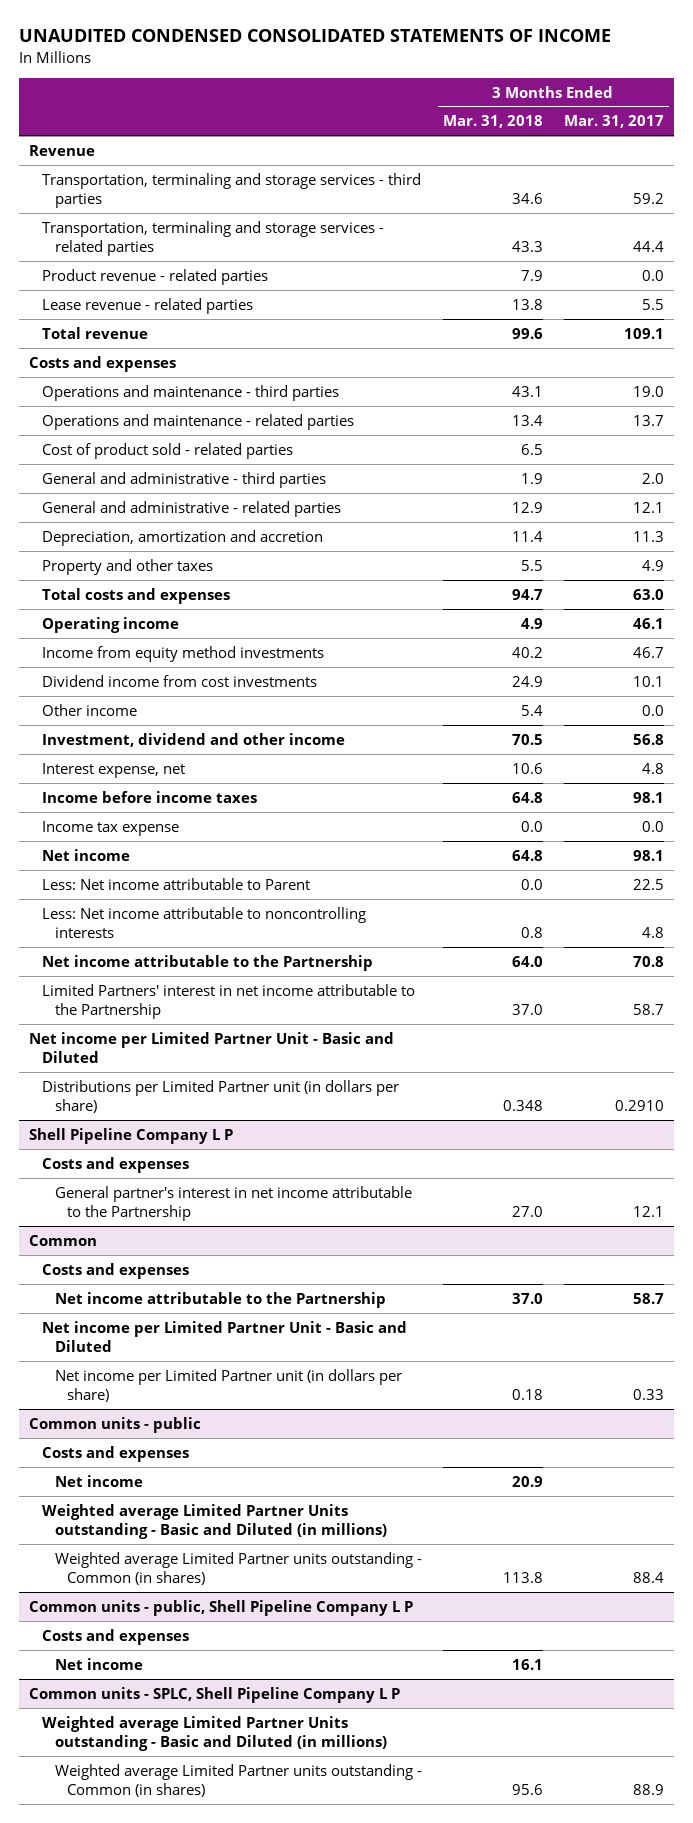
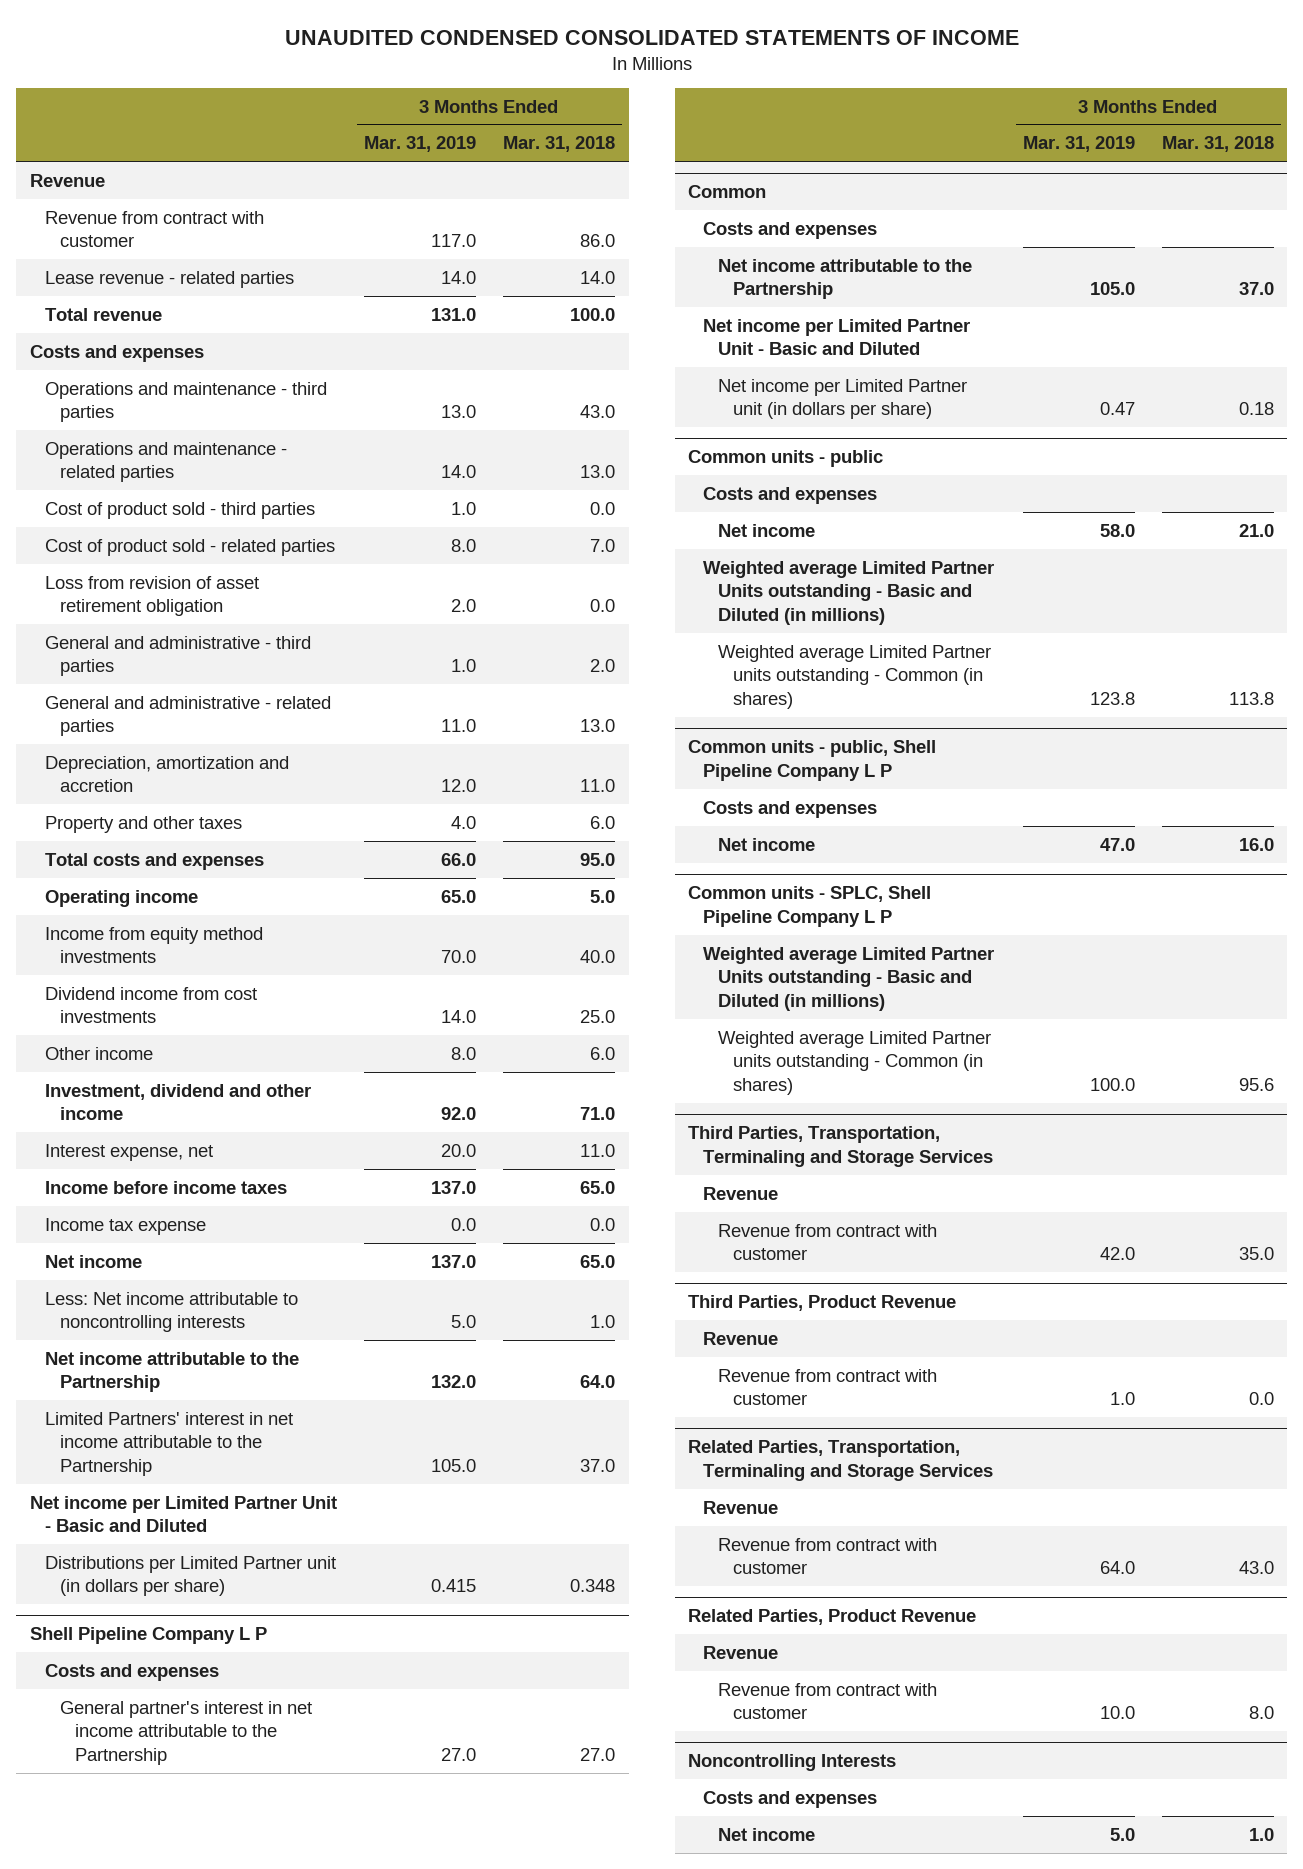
- | 3 Months Ended Mar. 31, 2018 | 3 Months Ended Mar. 31, 2017
+ | 3 Months Ended Mar. 31, 2019 | 3 Months Ended Mar. 31, 2018
- Transportation, terminaling and storage services - third parties | 34.6 | 59.2
- Transportation, terminaling and storage services - related parties | 43.3 | 44.4
- Product revenue - related parties | 7.9 | 0.0
- Lease revenue - related parties | 13.8 | 5.5
- Total revenue | 99.6 | 109.1
+ Revenue from contract with customer | 117.0 | 86.0
+ Lease revenue - related parties | 14.0 | 14.0
+ Total revenue | 131.0 | 100.0
- Operations and maintenance - third parties | 43.1 | 19.0
- Operations and maintenance - related parties | 13.4 | 13.7
- Cost of product sold - related parties | 6.5 |
- General and administrative - third parties | 1.9 | 2.0
- General and administrative - related parties | 12.9 | 12.1
- Depreciation, amortization and accretion | 11.4 | 11.3
- Property and other taxes | 5.5 | 4.9
- Total costs and expenses | 94.7 | 63.0
- Operating income | 4.9 | 46.1
- Income from equity method investments | 40.2 | 46.7
- Dividend income from cost investments | 24.9 | 10.1
- Other income | 5.4 | 0.0
- Investment, dividend and other income | 70.5 | 56.8
- Interest expense, net | 10.6 | 4.8
- Income before income taxes | 64.8 | 98.1
+ Operations and maintenance - third parties | 13.0 | 43.0
+ Operations and maintenance - related parties | 14.0 | 13.0
+ Cost of product sold - third parties | 1.0 | 0.0
+ Cost of product sold - related parties | 8.0 | 7.0
+ Loss from revision of asset retirement obligation | 2.0 | 0.0
+ General and administrative - third parties | 1.0 | 2.0
+ General and administrative - related parties | 11.0 | 13.0
+ Depreciation, amortization and accretion | 12.0 | 11.0
+ Property and other taxes | 4.0 | 6.0
+ Total costs and expenses | 66.0 | 95.0
+ Operating income | 65.0 | 5.0
+ Income from equity method investments | 70.0 | 40.0
+ Dividend income from cost investments | 14.0 | 25.0
+ Other income | 8.0 | 6.0
+ Investment, dividend and other income | 92.0 | 71.0
+ Interest expense, net | 20.0 | 11.0
+ Income before income taxes | 137.0 | 65.0
- Net income | 64.8 | 98.1
- Less: Net income attributable to Parent | 0.0 | 22.5
- Less: Net income attributable to noncontrolling interests | 0.8 | 4.8
+ Net income | 137.0 | 65.0
+ Less: Net income attributable to noncontrolling interests | 5.0 | 1.0
@ Common units - public
- Net income | 20.9 |
+ Net income | 58.0 | 21.0
@ Common units - public, Shell Pipeline Company L P
- Net income | 16.1 |
+ Net income | 47.0 | 16.0
+ Third Parties, Transportation, Terminaling and Storage Services
+ Revenue
+ Revenue from contract with customer | 42.0 | 35.0
+ Third Parties, Product Revenue
+ Revenue
+ Revenue from contract with customer | 1.0 | 0.0
+ Related Parties, Transportation, Terminaling and Storage Services
+ Revenue
+ Revenue from contract with customer | 64.0 | 43.0
+ Related Parties, Product Revenue
+ Revenue
+ Revenue from contract with customer | 10.0 | 8.0
+ Noncontrolling Interests
+ Costs and expenses
+ Net income | 5.0 | 1.0

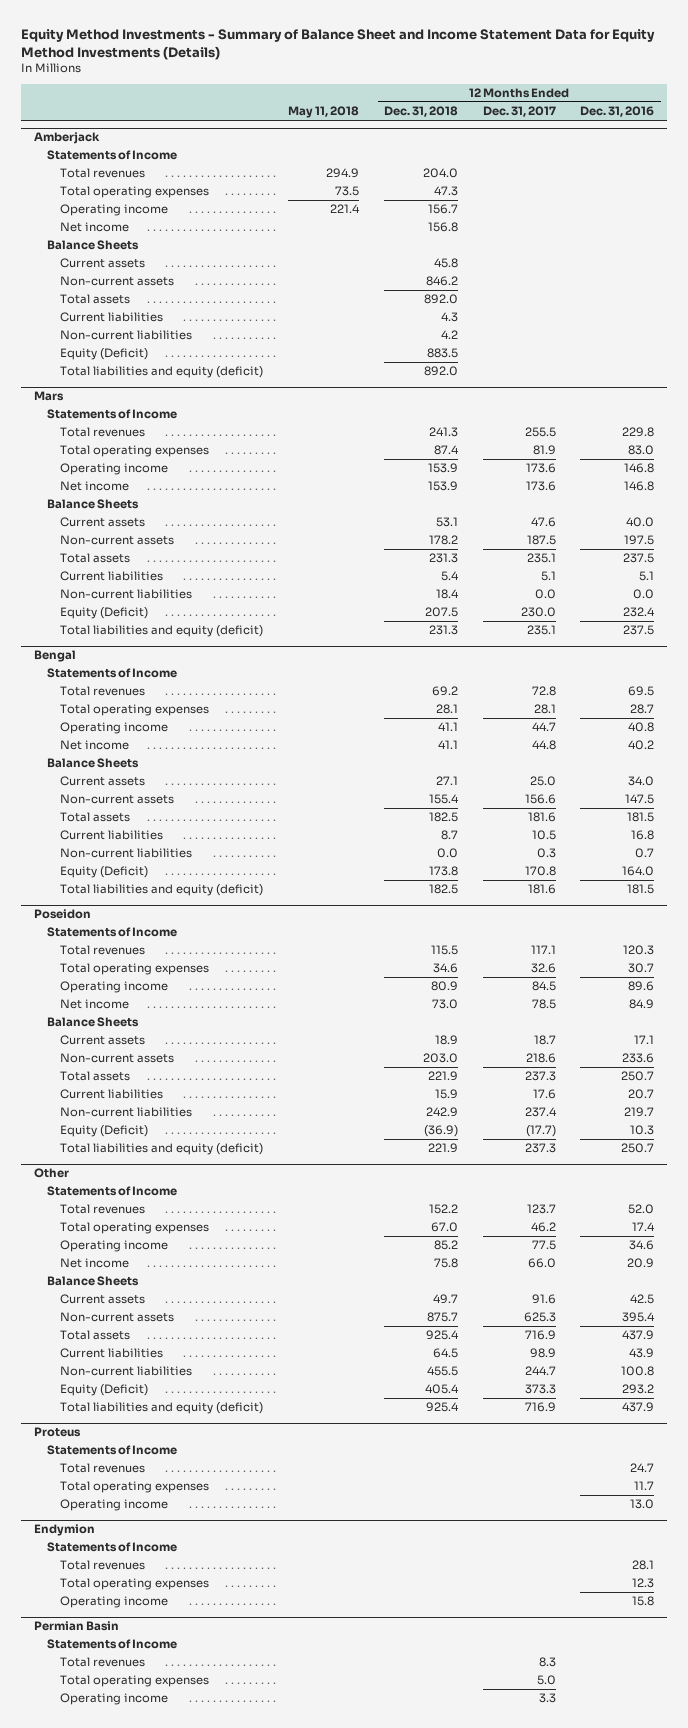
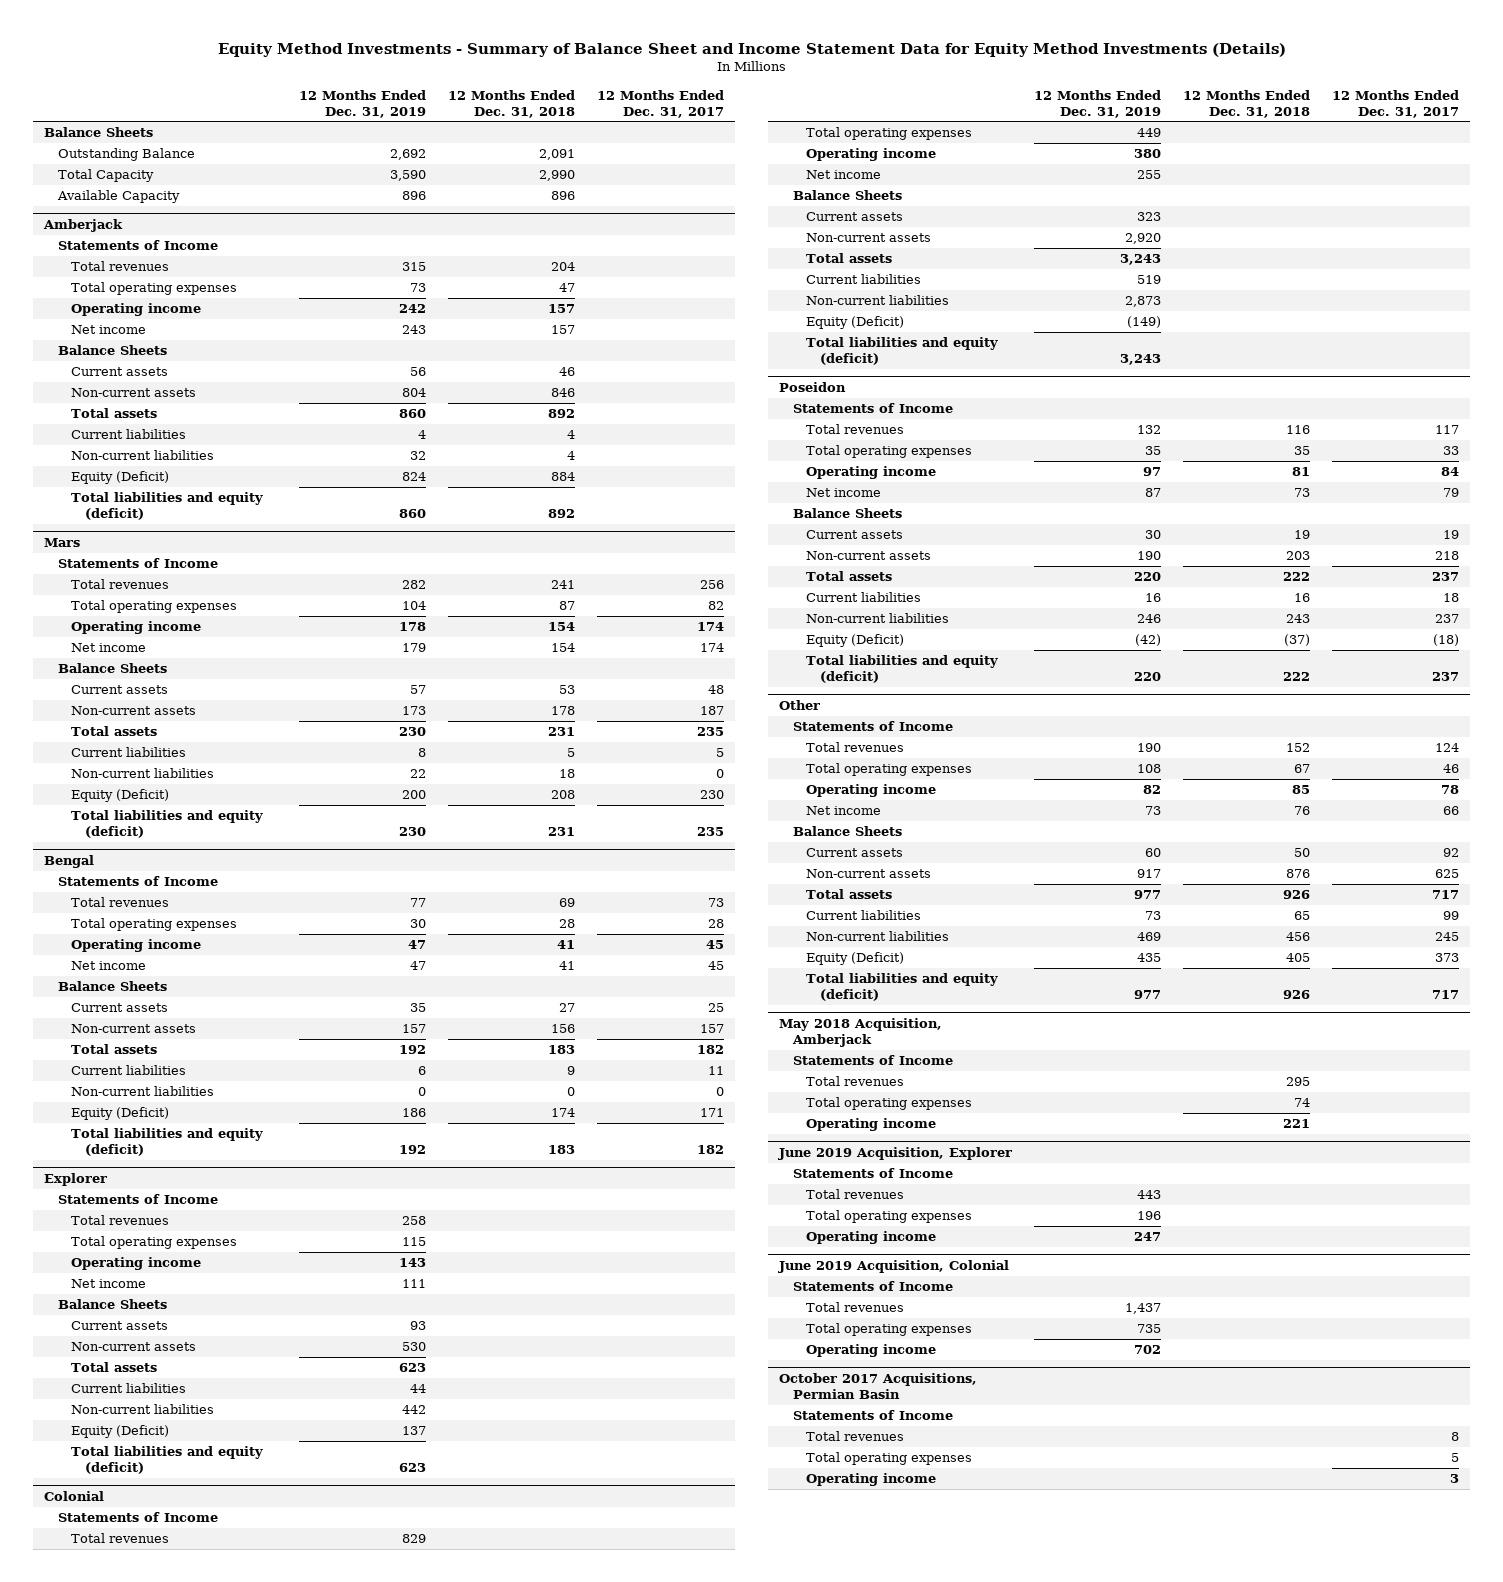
- | May 11, 2018 | 12 Months Ended Dec. 31, 2018 | 12 Months Ended Dec. 31, 2017 | 12 Months Ended Dec. 31, 2016
+ | 12 Months Ended Dec. 31, 2019 | 12 Months Ended Dec. 31, 2018 | 12 Months Ended Dec. 31, 2017
+ Balance Sheets
+ Outstanding Balance | 2,692 | 2,091 |
+ Total Capacity | 3,590 | 2,990 |
+ Available Capacity | 896 | 896 |
@ Amberjack
- Total revenues | 294.9 | 204.0 | |
- Total operating expenses | 73.5 | 47.3 | |
- Operating income | 221.4 | 156.7 | |
- Net income | | 156.8 | |
+ Total revenues | 315 | 204 |
+ Total operating expenses | 73 | 47 |
+ Operating income | 242 | 157 |
+ Net income | 243 | 157 |
- Current assets | | 45.8 | |
- Non-current assets | | 846.2 | |
- Total assets | | 892.0 | |
- Current liabilities | | 4.3 | |
- Non-current liabilities | | 4.2 | |
- Equity (Deficit) | | 883.5 | |
- Total liabilities and equity (deficit) | | 892.0 | |
+ Current assets | 56 | 46 |
+ Non-current assets | 804 | 846 |
+ Total assets | 860 | 892 |
+ Current liabilities | 4 | 4 |
+ Non-current liabilities | 32 | 4 |
+ Equity (Deficit) | 824 | 884 |
+ Total liabilities and equity (deficit) | 860 | 892 |
@ Mars
- Total revenues | | 241.3 | 255.5 | 229.8
- Total operating expenses | | 87.4 | 81.9 | 83.0
- Operating income | | 153.9 | 173.6 | 146.8
- Net income | | 153.9 | 173.6 | 146.8
+ Total revenues | 282 | 241 | 256
+ Total operating expenses | 104 | 87 | 82
+ Operating income | 178 | 154 | 174
+ Net income | 179 | 154 | 174
- Current assets | | 53.1 | 47.6 | 40.0
- Non-current assets | | 178.2 | 187.5 | 197.5
- Total assets | | 231.3 | 235.1 | 237.5
- Current liabilities | | 5.4 | 5.1 | 5.1
- Non-current liabilities | | 18.4 | 0.0 | 0.0
- Equity (Deficit) | | 207.5 | 230.0 | 232.4
- Total liabilities and equity (deficit) | | 231.3 | 235.1 | 237.5
+ Current assets | 57 | 53 | 48
+ Non-current assets | 173 | 178 | 187
+ Total assets | 230 | 231 | 235
+ Current liabilities | 8 | 5 | 5
+ Non-current liabilities | 22 | 18 | 0
+ Equity (Deficit) | 200 | 208 | 230
+ Total liabilities and equity (deficit) | 230 | 231 | 235
@ Bengal
- Total revenues | | 69.2 | 72.8 | 69.5
- Total operating expenses | | 28.1 | 28.1 | 28.7
- Operating income | | 41.1 | 44.7 | 40.8
- Net income | | 41.1 | 44.8 | 40.2
+ Total revenues | 77 | 69 | 73
+ Total operating expenses | 30 | 28 | 28
+ Operating income | 47 | 41 | 45
+ Net income | 47 | 41 | 45
- Current assets | | 27.1 | 25.0 | 34.0
- Non-current assets | | 155.4 | 156.6 | 147.5
- Total assets | | 182.5 | 181.6 | 181.5
- Current liabilities | | 8.7 | 10.5 | 16.8
- Non-current liabilities | | 0.0 | 0.3 | 0.7
- Equity (Deficit) | | 173.8 | 170.8 | 164.0
- Total liabilities and equity (deficit) | | 182.5 | 181.6 | 181.5
+ Current assets | 35 | 27 | 25
+ Non-current assets | 157 | 156 | 157
+ Total assets | 192 | 183 | 182
+ Current liabilities | 6 | 9 | 11
+ Non-current liabilities | 0 | 0 | 0
+ Equity (Deficit) | 186 | 174 | 171
+ Total liabilities and equity (deficit) | 192 | 183 | 182
+ Explorer
+ Statements of Income
+ Total revenues | 258 | |
+ Total operating expenses | 115 | |
+ Operating income | 143 | |
+ Net income | 111 | |
+ Balance Sheets
+ Current assets | 93 | |
+ Non-current assets | 530 | |
+ Total assets | 623 | |
+ Current liabilities | 44 | |
+ Non-current liabilities | 442 | |
+ Equity (Deficit) | 137 | |
+ Total liabilities and equity (deficit) | 623 | |
+ Colonial
+ Statements of Income
+ Total revenues | 829 | |
+ Total operating expenses | 449 | |
+ Operating income | 380 | |
+ Net income | 255 | |
+ Balance Sheets
+ Current assets | 323 | |
+ Non-current assets | 2,920 | |
+ Total assets | 3,243 | |
+ Current liabilities | 519 | |
+ Non-current liabilities | 2,873 | |
+ Equity (Deficit) | (149) | |
+ Total liabilities and equity (deficit) | 3,243 | |
@ Poseidon
- Total revenues | | 115.5 | 117.1 | 120.3
- Total operating expenses | | 34.6 | 32.6 | 30.7
- Operating income | | 80.9 | 84.5 | 89.6
- Net income | | 73.0 | 78.5 | 84.9
+ Total revenues | 132 | 116 | 117
+ Total operating expenses | 35 | 35 | 33
+ Operating income | 97 | 81 | 84
+ Net income | 87 | 73 | 79
- Current assets | | 18.9 | 18.7 | 17.1
- Non-current assets | | 203.0 | 218.6 | 233.6
- Total assets | | 221.9 | 237.3 | 250.7
- Current liabilities | | 15.9 | 17.6 | 20.7
- Non-current liabilities | | 242.9 | 237.4 | 219.7
- Equity (Deficit) | | (36.9) | (17.7) | 10.3
- Total liabilities and equity (deficit) | | 221.9 | 237.3 | 250.7
+ Current assets | 30 | 19 | 19
+ Non-current assets | 190 | 203 | 218
+ Total assets | 220 | 222 | 237
+ Current liabilities | 16 | 16 | 18
+ Non-current liabilities | 246 | 243 | 237
+ Equity (Deficit) | (42) | (37) | (18)
+ Total liabilities and equity (deficit) | 220 | 222 | 237
@ Other
- Total revenues | | 152.2 | 123.7 | 52.0
- Total operating expenses | | 67.0 | 46.2 | 17.4
- Operating income | | 85.2 | 77.5 | 34.6
- Net income | | 75.8 | 66.0 | 20.9
+ Total revenues | 190 | 152 | 124
+ Total operating expenses | 108 | 67 | 46
+ Operating income | 82 | 85 | 78
+ Net income | 73 | 76 | 66
- Current assets | | 49.7 | 91.6 | 42.5
- Non-current assets | | 875.7 | 625.3 | 395.4
- Total assets | | 925.4 | 716.9 | 437.9
- Current liabilities | | 64.5 | 98.9 | 43.9
- Non-current liabilities | | 455.5 | 244.7 | 100.8
- Equity (Deficit) | | 405.4 | 373.3 | 293.2
- Total liabilities and equity (deficit) | | 925.4 | 716.9 | 437.9
- Proteus
@ Other
+ Current assets | 60 | 50 | 92
+ Non-current assets | 917 | 876 | 625
+ Total assets | 977 | 926 | 717
+ Current liabilities | 73 | 65 | 99
+ Non-current liabilities | 469 | 456 | 245
+ Equity (Deficit) | 435 | 405 | 373
+ Total liabilities and equity (deficit) | 977 | 926 | 717
+ May 2018 Acquisition, Amberjack
+ Total revenues | | 295 |
+ Total operating expenses | | 74 |
+ Operating income | | 221 |
+ June 2019 Acquisition, Explorer
+ Statements of Income
- Endymion
+ June 2019 Acquisition, Colonial
- Permian Basin
+ October 2017 Acquisitions, Permian Basin
- Total revenues | | | 8.3 |
- Total operating expenses | | | 5.0 |
- Operating income | | | 3.3 |
+ Total revenues | | | 8
+ Total operating expenses | | | 5
+ Operating income | | | 3

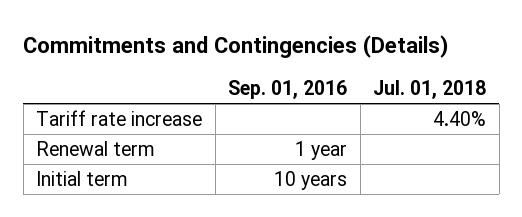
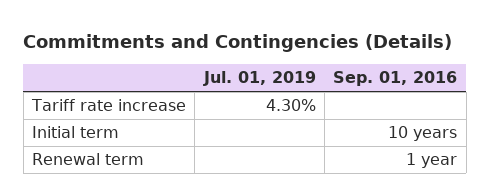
- | Sep. 01, 2016 | Jul. 01, 2018
+ | Jul. 01, 2019 | Sep. 01, 2016
moved down: Renewal term | | 1 year

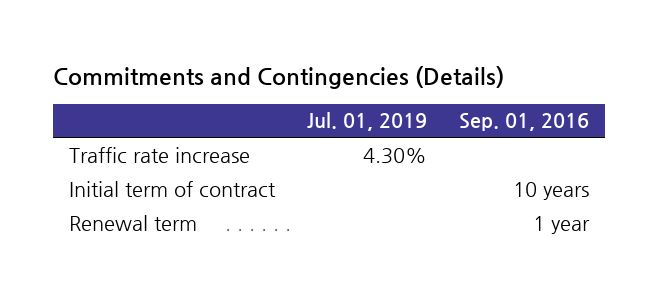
- Tariff rate increase | 4.30% |
- Initial term | | 10 years
+ Traffic rate increase | 4.30% |
+ Initial term of contract | | 10 years

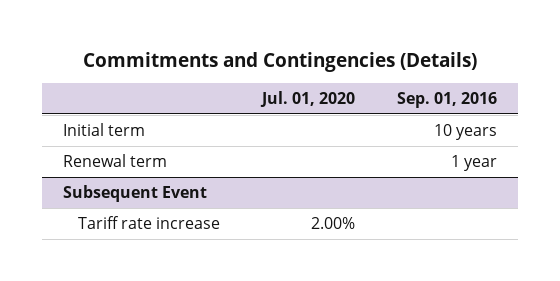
- | Jul. 01, 2019 | Sep. 01, 2016
+ | Jul. 01, 2020 | Sep. 01, 2016
- Traffic rate increase | 4.30% |
- Initial term of contract | | 10 years
+ Initial term | | 10 years
+ Subsequent Event
+ Tariff rate increase | 2.00% |

